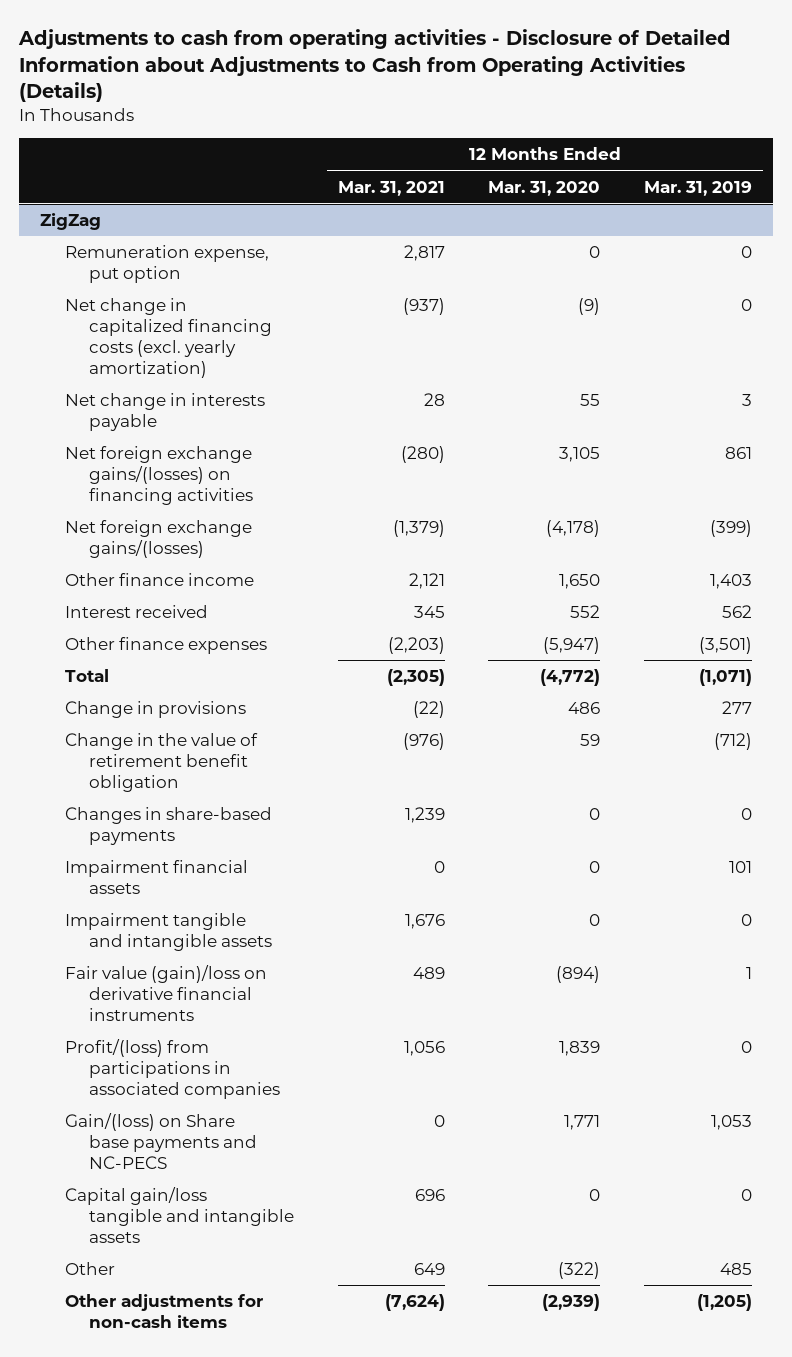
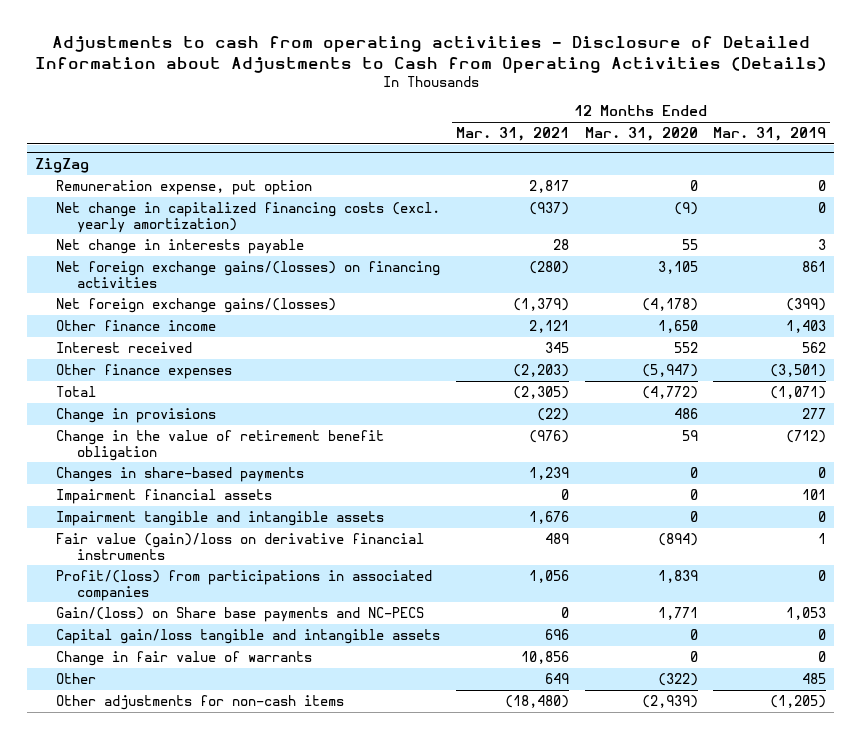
@ ZigZag
+ Change in fair value of warrants | 10,856 | 0 | 0
- Other adjustments for non-cash items | (7,624) | (2,939) | (1,205)
+ Other adjustments for non-cash items | (18,480) | (2,939) | (1,205)

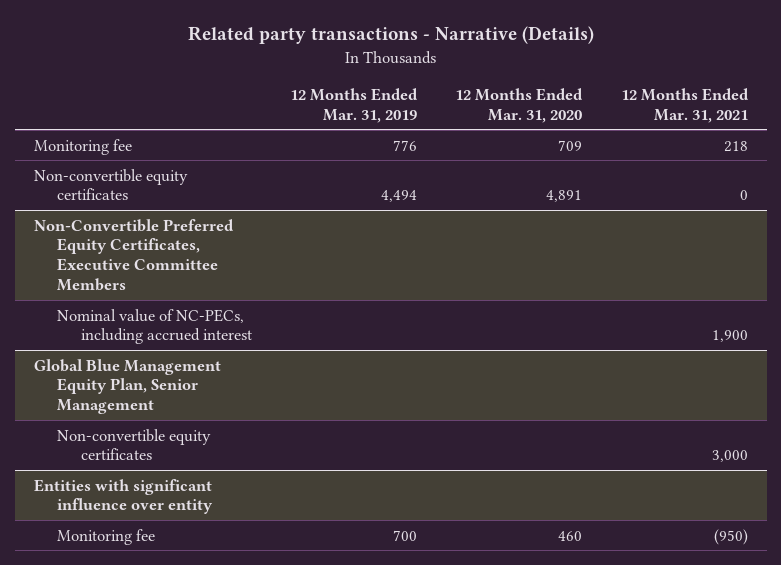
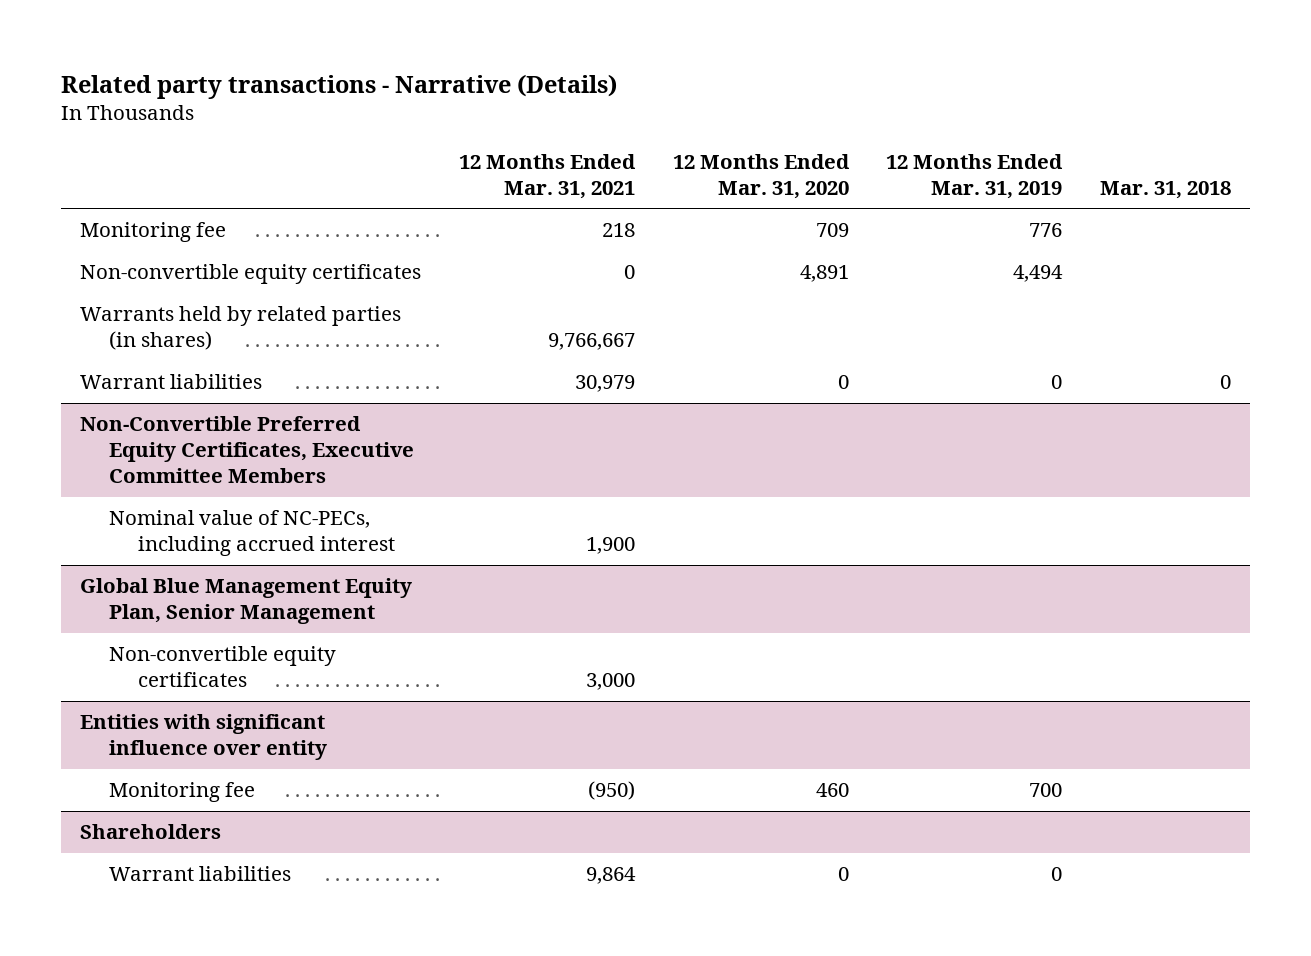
- | 12 Months Ended Mar. 31, 2019 | 12 Months Ended Mar. 31, 2020 | 12 Months Ended Mar. 31, 2021
+ | 12 Months Ended Mar. 31, 2021 | 12 Months Ended Mar. 31, 2020 | 12 Months Ended Mar. 31, 2019 | Mar. 31, 2018
+ Warrants held by related parties (in shares) | 9,766,667 | | |
+ Warrant liabilities | 30,979 | 0 | 0 | 0
+ Shareholders
+ Warrant liabilities | 9,864 | 0 | 0 |

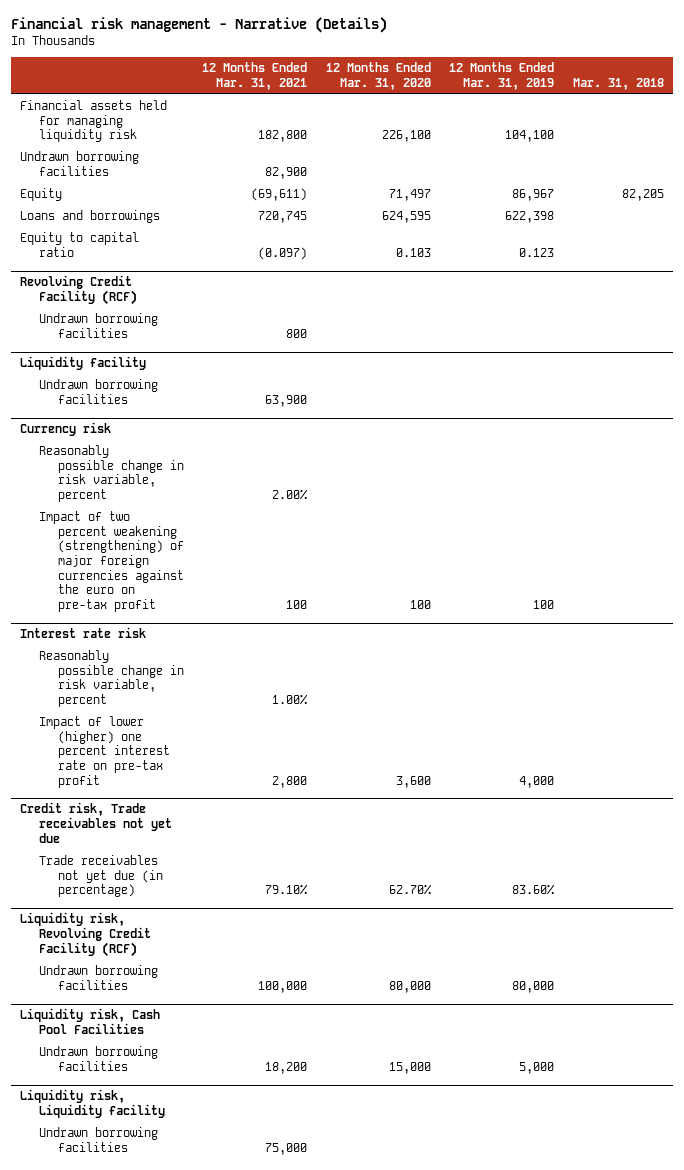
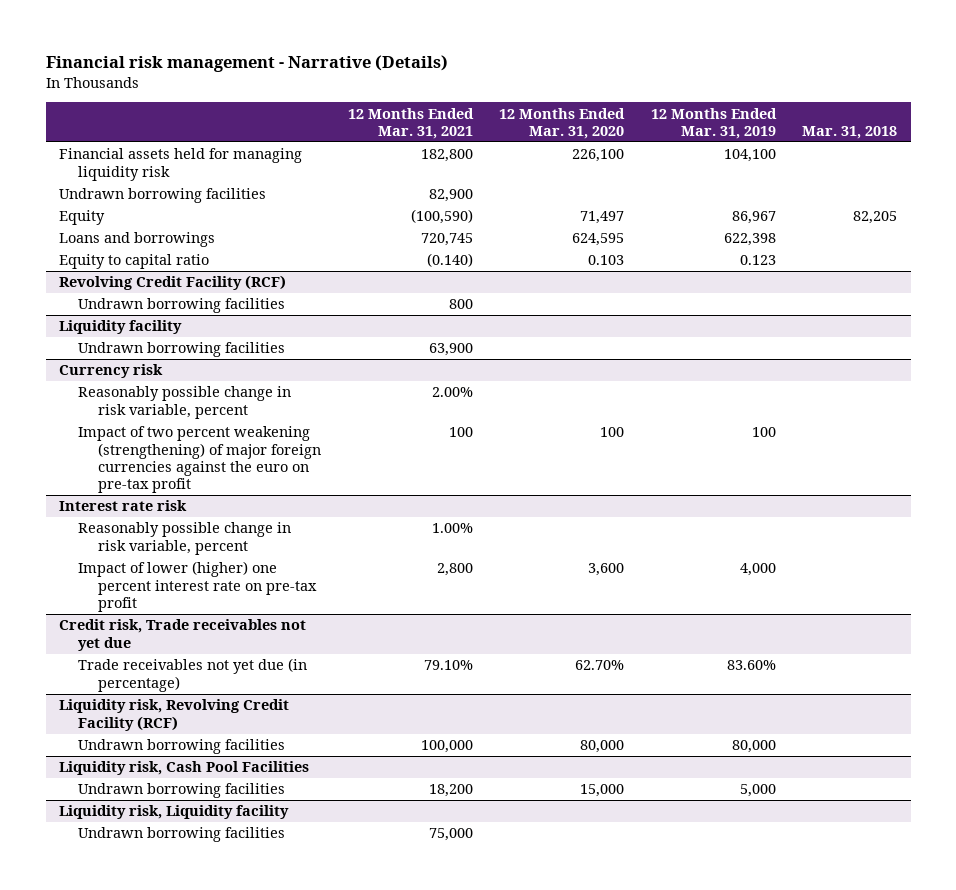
- Equity | (69,611) | 71,497 | 86,967 | 82,205
+ Equity | (100,590) | 71,497 | 86,967 | 82,205
- Equity to capital ratio | (0.097) | 0.103 | 0.123 |
+ Equity to capital ratio | (0.140) | 0.103 | 0.123 |

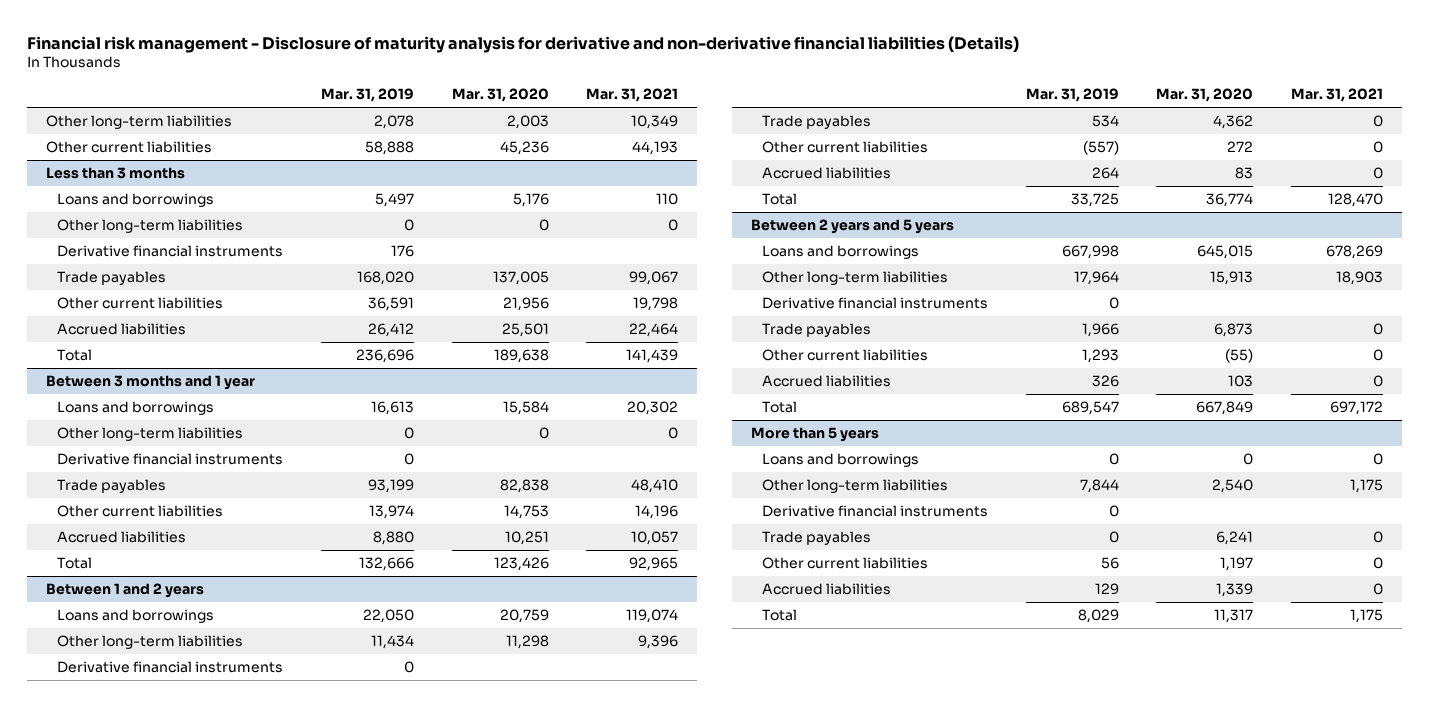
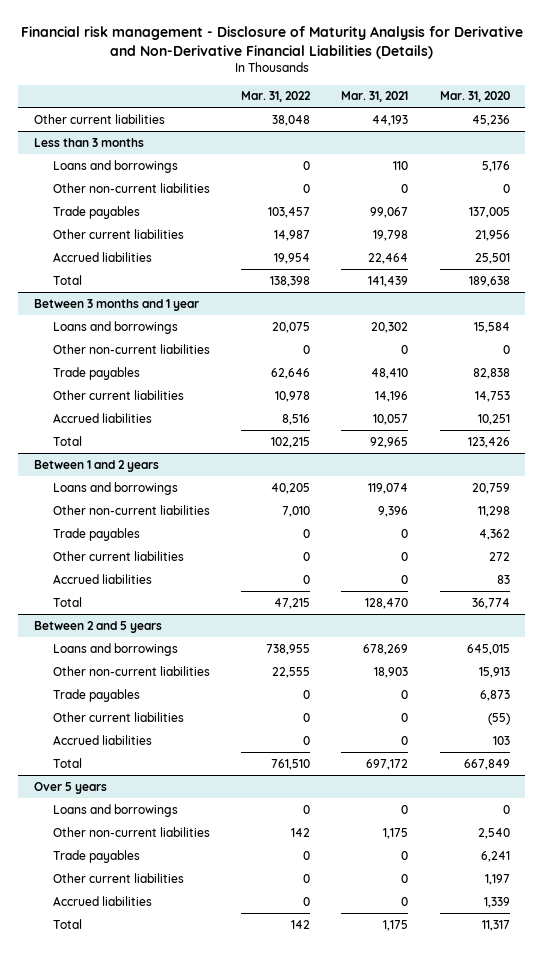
- Financial risk management - Disclosure of maturity analysis for derivative and non-derivative financial liabilities (Details)
+ Financial risk management - Disclosure of Maturity Analysis for Derivative and Non-Derivative Financial Liabilities (Details)
- | Mar. 31, 2019 | Mar. 31, 2020 | Mar. 31, 2021
+ | Mar. 31, 2022 | Mar. 31, 2021 | Mar. 31, 2020
- Other long-term liabilities | 2,078 | 2,003 | 10,349
@ Less than 3 months
- Other long-term liabilities | 0 | 0 | 0
- Derivative financial instruments | 176 | |
+ Other non-current liabilities | 0 | 0 | 0
@ Between 3 months and 1 year
- Other long-term liabilities | 0 | 0 | 0
- Derivative financial instruments | 0 | |
+ Other non-current liabilities | 0 | 0 | 0
@ Between 1 and 2 years
- Other long-term liabilities | 11,434 | 11,298 | 9,396
- Derivative financial instruments | 0 | |
+ Other non-current liabilities | 7,010 | 9,396 | 11,298
- Between 2 years and 5 years
+ Between 2 and 5 years
- Other long-term liabilities | 17,964 | 15,913 | 18,903
- Derivative financial instruments | 0 | |
+ Other non-current liabilities | 22,555 | 18,903 | 15,913
- More than 5 years
+ Over 5 years
- Other long-term liabilities | 7,844 | 2,540 | 1,175
- Derivative financial instruments | 0 | |
+ Other non-current liabilities | 142 | 1,175 | 2,540

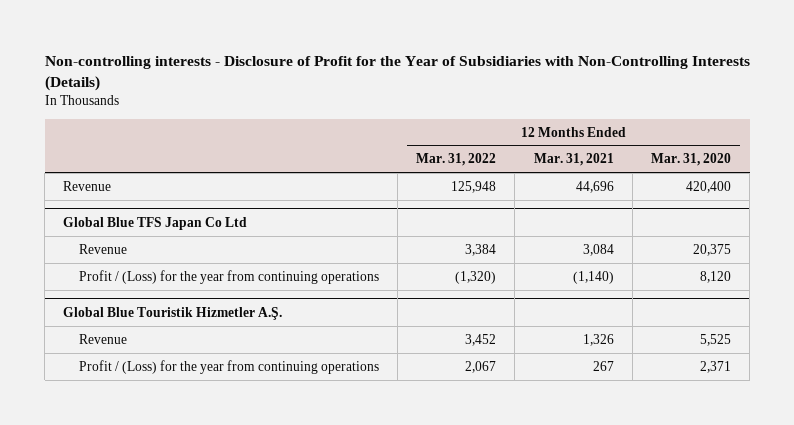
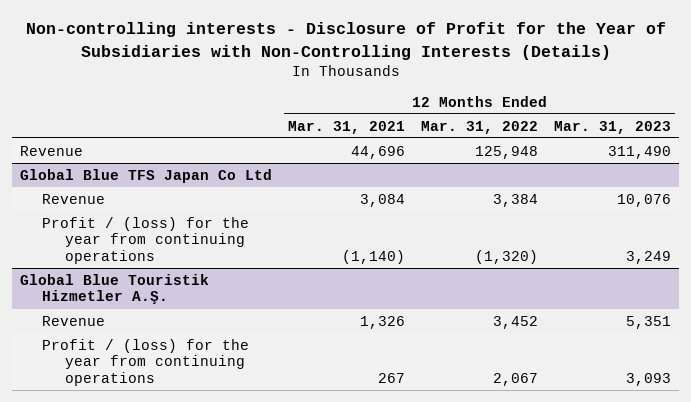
- | 12 Months Ended Mar. 31, 2022 | 12 Months Ended Mar. 31, 2021 | 12 Months Ended Mar. 31, 2020
+ | 12 Months Ended Mar. 31, 2021 | 12 Months Ended Mar. 31, 2022 | 12 Months Ended Mar. 31, 2023
@ Global Blue TFS Japan Co Ltd
- Profit / (Loss) for the year from continuing operations | (1,320) | (1,140) | 8,120
+ Profit / (loss) for the year from continuing operations | (1,140) | (1,320) | 3,249
@ Global Blue Touristik Hizmetler A.Ş.
- Profit / (Loss) for the year from continuing operations | 2,067 | 267 | 2,371
+ Profit / (loss) for the year from continuing operations | 267 | 2,067 | 3,093

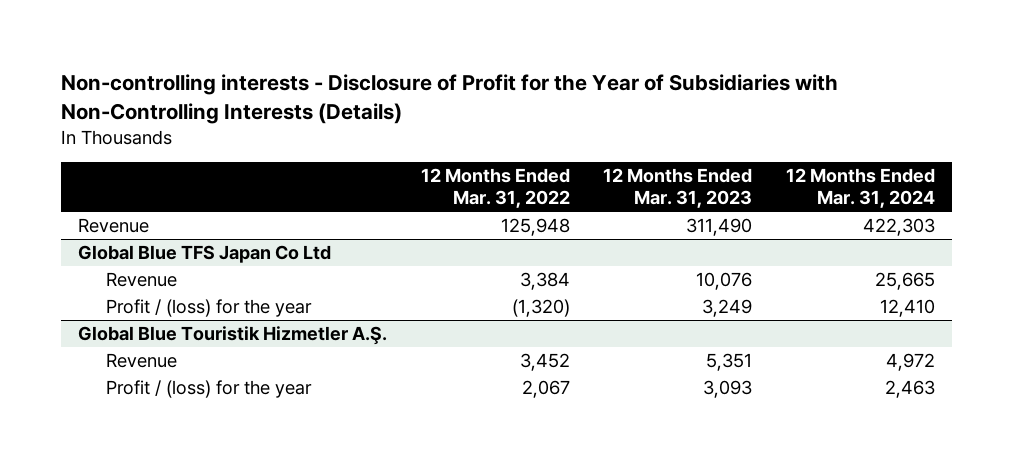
- | 12 Months Ended Mar. 31, 2021 | 12 Months Ended Mar. 31, 2022 | 12 Months Ended Mar. 31, 2023
+ | 12 Months Ended Mar. 31, 2022 | 12 Months Ended Mar. 31, 2023 | 12 Months Ended Mar. 31, 2024
@ Global Blue TFS Japan Co Ltd
- Profit / (loss) for the year from continuing operations | (1,140) | (1,320) | 3,249
+ Profit / (loss) for the year | (1,320) | 3,249 | 12,410
@ Global Blue Touristik Hizmetler A.Ş.
- Profit / (loss) for the year from continuing operations | 267 | 2,067 | 3,093
+ Profit / (loss) for the year | 2,067 | 3,093 | 2,463

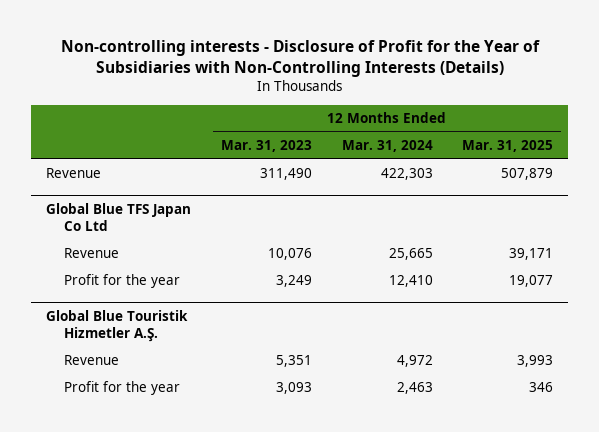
- | 12 Months Ended Mar. 31, 2022 | 12 Months Ended Mar. 31, 2023 | 12 Months Ended Mar. 31, 2024
+ | 12 Months Ended Mar. 31, 2023 | 12 Months Ended Mar. 31, 2024 | 12 Months Ended Mar. 31, 2025
@ Global Blue TFS Japan Co Ltd
- Profit / (loss) for the year | (1,320) | 3,249 | 12,410
+ Profit for the year | 3,249 | 12,410 | 19,077
@ Global Blue Touristik Hizmetler A.Ş.
- Profit / (loss) for the year | 2,067 | 3,093 | 2,463
+ Profit for the year | 3,093 | 2,463 | 346

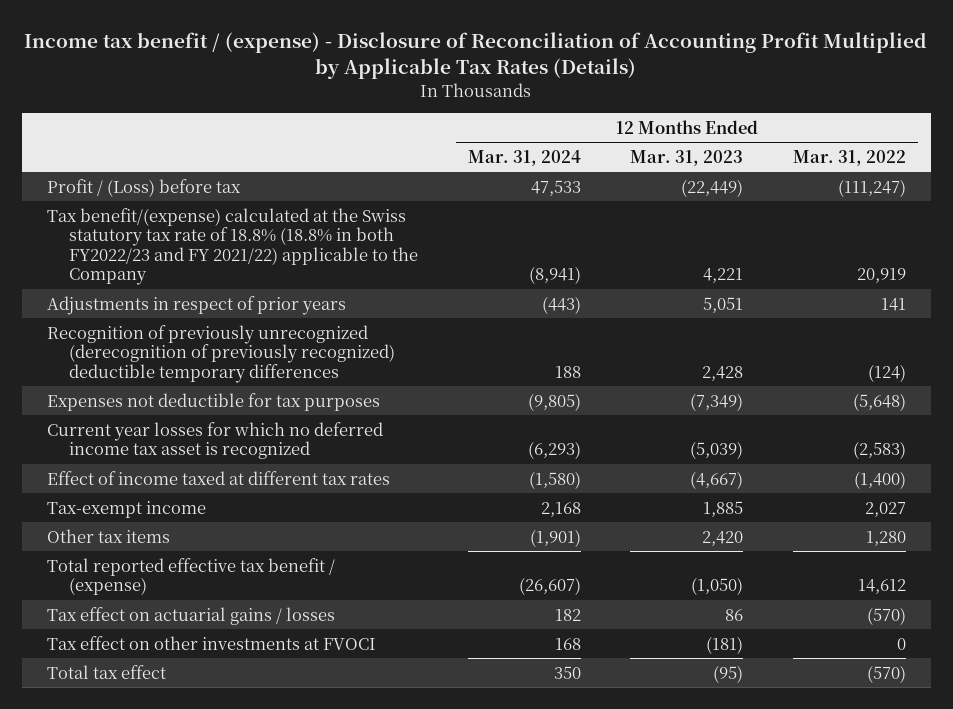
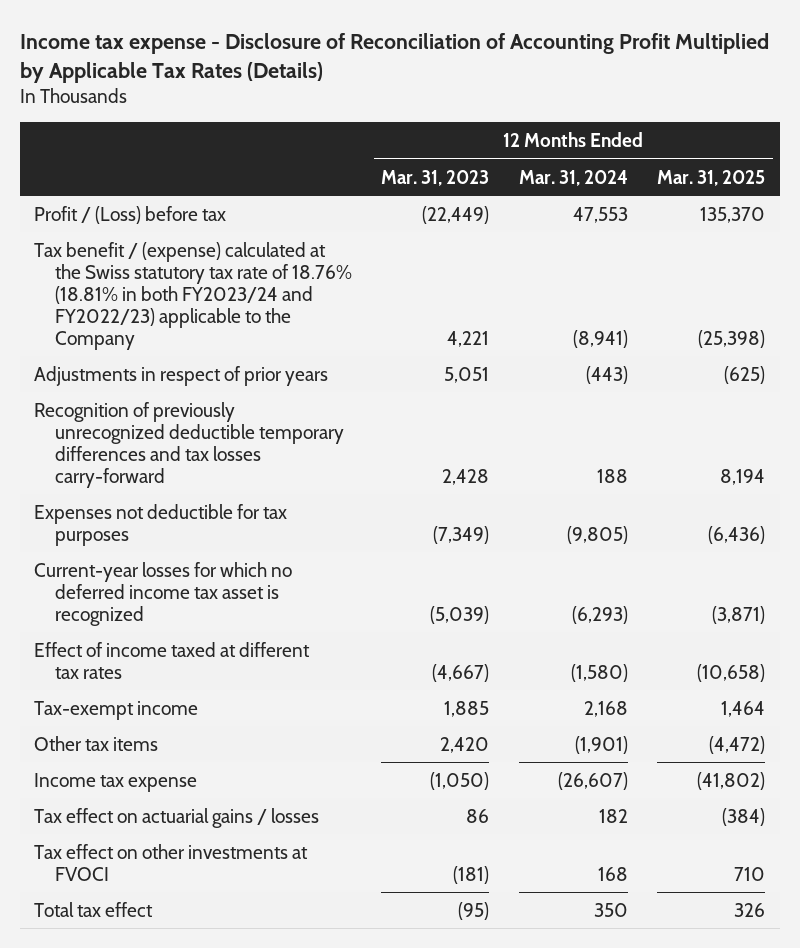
- Income tax benefit / (expense) - Disclosure of Reconciliation of Accounting Profit Multiplied by Applicable Tax Rates (Details)
+ Income tax expense - Disclosure of Reconciliation of Accounting Profit Multiplied by Applicable Tax Rates (Details)
- | 12 Months Ended Mar. 31, 2024 | 12 Months Ended Mar. 31, 2023 | 12 Months Ended Mar. 31, 2022
+ | 12 Months Ended Mar. 31, 2023 | 12 Months Ended Mar. 31, 2024 | 12 Months Ended Mar. 31, 2025
- Profit / (Loss) before tax | 47,533 | (22,449) | (111,247)
- Tax benefit/(expense) calculated at the Swiss statutory tax rate of 18.8% (18.8% in both FY2022/23 and FY 2021/22) applicable to the Company | (8,941) | 4,221 | 20,919
+ Profit / (Loss) before tax | (22,449) | 47,553 | 135,370
+ Tax benefit / (expense) calculated at the Swiss statutory tax rate of 18.76% (18.81% in both FY2023/24 and FY2022/23) applicable to the Company | 4,221 | (8,941) | (25,398)
- Recognition of previously unrecognized (derecognition of previously recognized) deductible temporary differences | 188 | 2,428 | (124)
+ Recognition of previously unrecognized deductible temporary differences and tax losses carry-forward | 2,428 | 188 | 8,194
- Current year losses for which no deferred income tax asset is recognized | (6,293) | (5,039) | (2,583)
+ Current-year losses for which no deferred income tax asset is recognized | (5,039) | (6,293) | (3,871)
- Total reported effective tax benefit / (expense) | (26,607) | (1,050) | 14,612
+ Income tax expense | (1,050) | (26,607) | (41,802)

